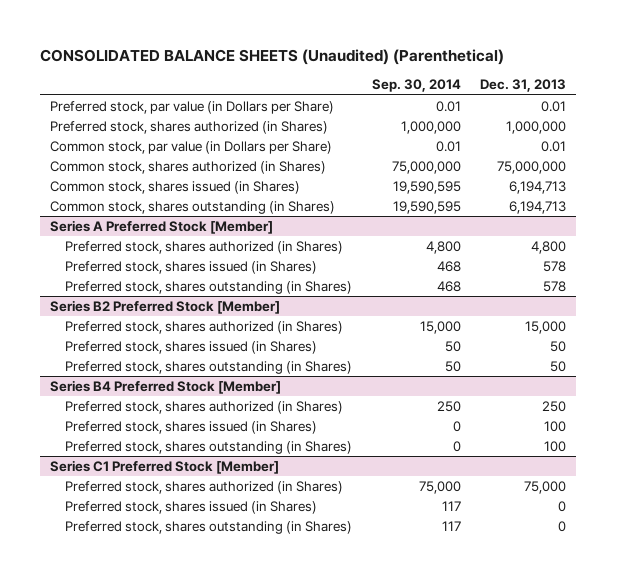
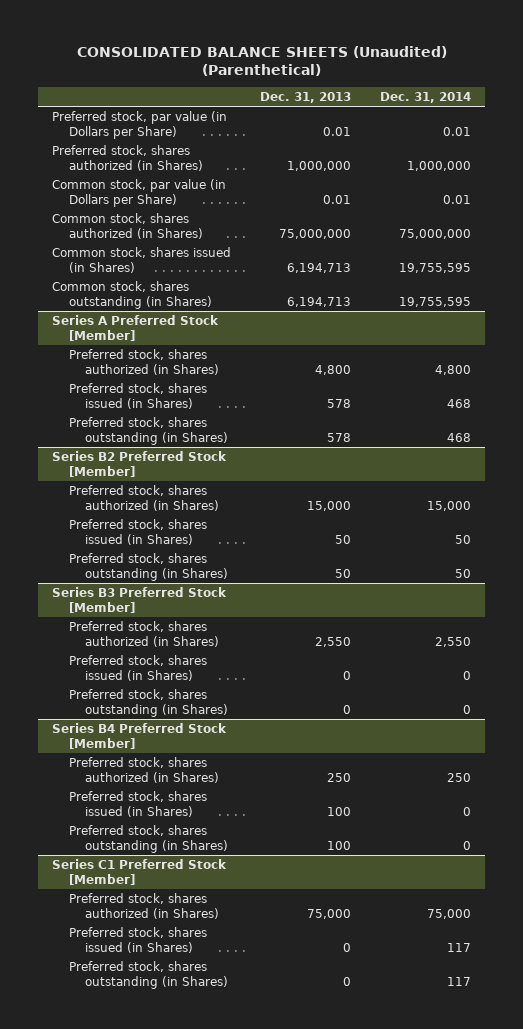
- | Sep. 30, 2014 | Dec. 31, 2013
+ | Dec. 31, 2013 | Dec. 31, 2014
+ Series B3 Preferred Stock [Member]
+ Preferred stock, shares authorized (in Shares) | 2,550 | 2,550
+ Preferred stock, shares issued (in Shares) | 0 | 0
+ Preferred stock, shares outstanding (in Shares) | 0 | 0

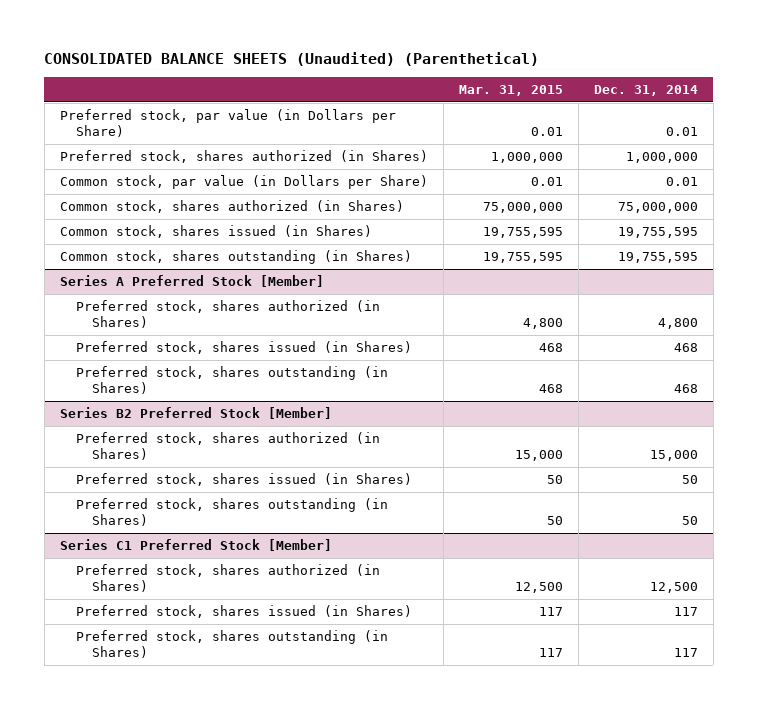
- | Dec. 31, 2013 | Dec. 31, 2014
+ | Mar. 31, 2015 | Dec. 31, 2014
- Series B3 Preferred Stock [Member]
- Preferred stock, shares authorized (in Shares) | 2,550 | 2,550
- Preferred stock, shares issued (in Shares) | 0 | 0
- Preferred stock, shares outstanding (in Shares) | 0 | 0
- Series B4 Preferred Stock [Member]
- Preferred stock, shares authorized (in Shares) | 250 | 250
- Preferred stock, shares issued (in Shares) | 100 | 0
- Preferred stock, shares outstanding (in Shares) | 100 | 0
@ Series C1 Preferred Stock [Member]
- Preferred stock, shares authorized (in Shares) | 75,000 | 75,000
+ Preferred stock, shares authorized (in Shares) | 12,500 | 12,500

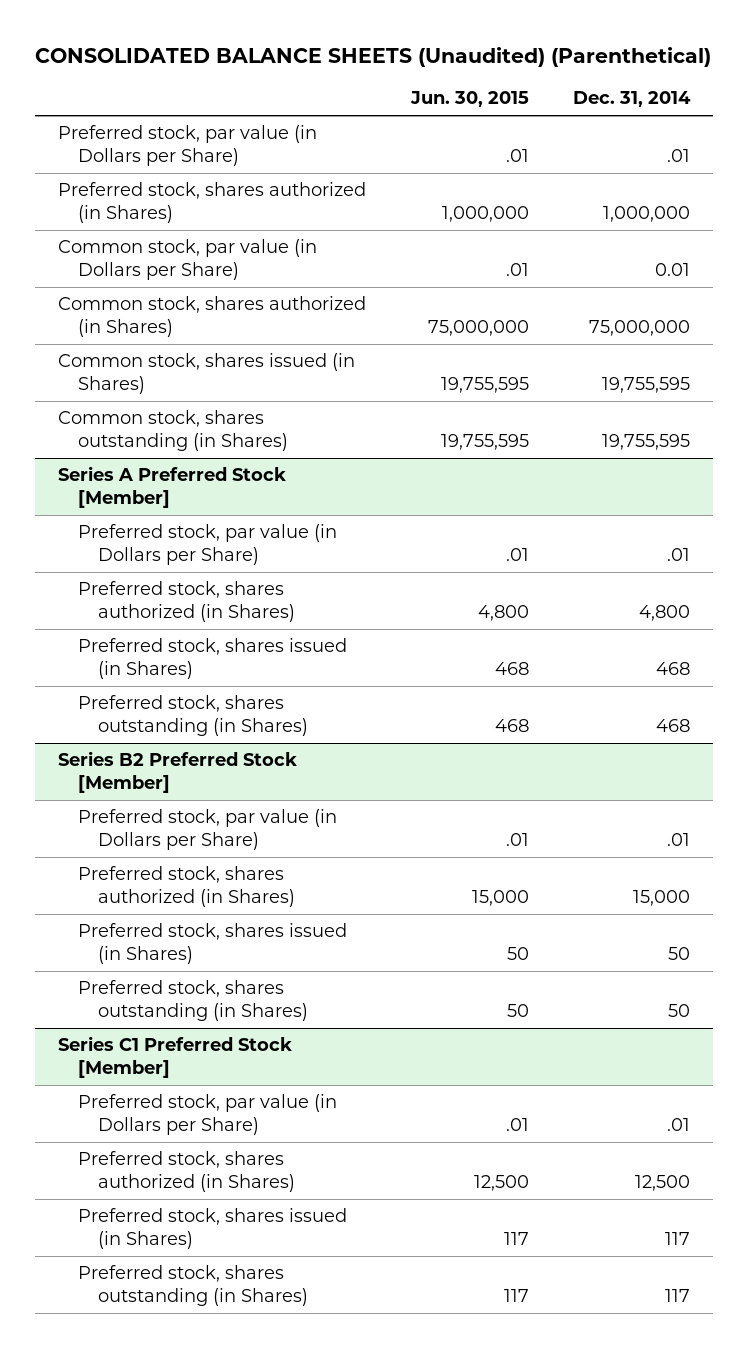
- | Mar. 31, 2015 | Dec. 31, 2014
+ | Jun. 30, 2015 | Dec. 31, 2014
- Preferred stock, par value (in Dollars per Share) | 0.01 | 0.01
+ Preferred stock, par value (in Dollars per Share) | .01 | .01
@ Series A Preferred Stock [Member]
+ Preferred stock, par value (in Dollars per Share) | .01 | .01
@ Series B2 Preferred Stock [Member]
+ Preferred stock, par value (in Dollars per Share) | .01 | .01
@ Series C1 Preferred Stock [Member]
+ Preferred stock, par value (in Dollars per Share) | .01 | .01

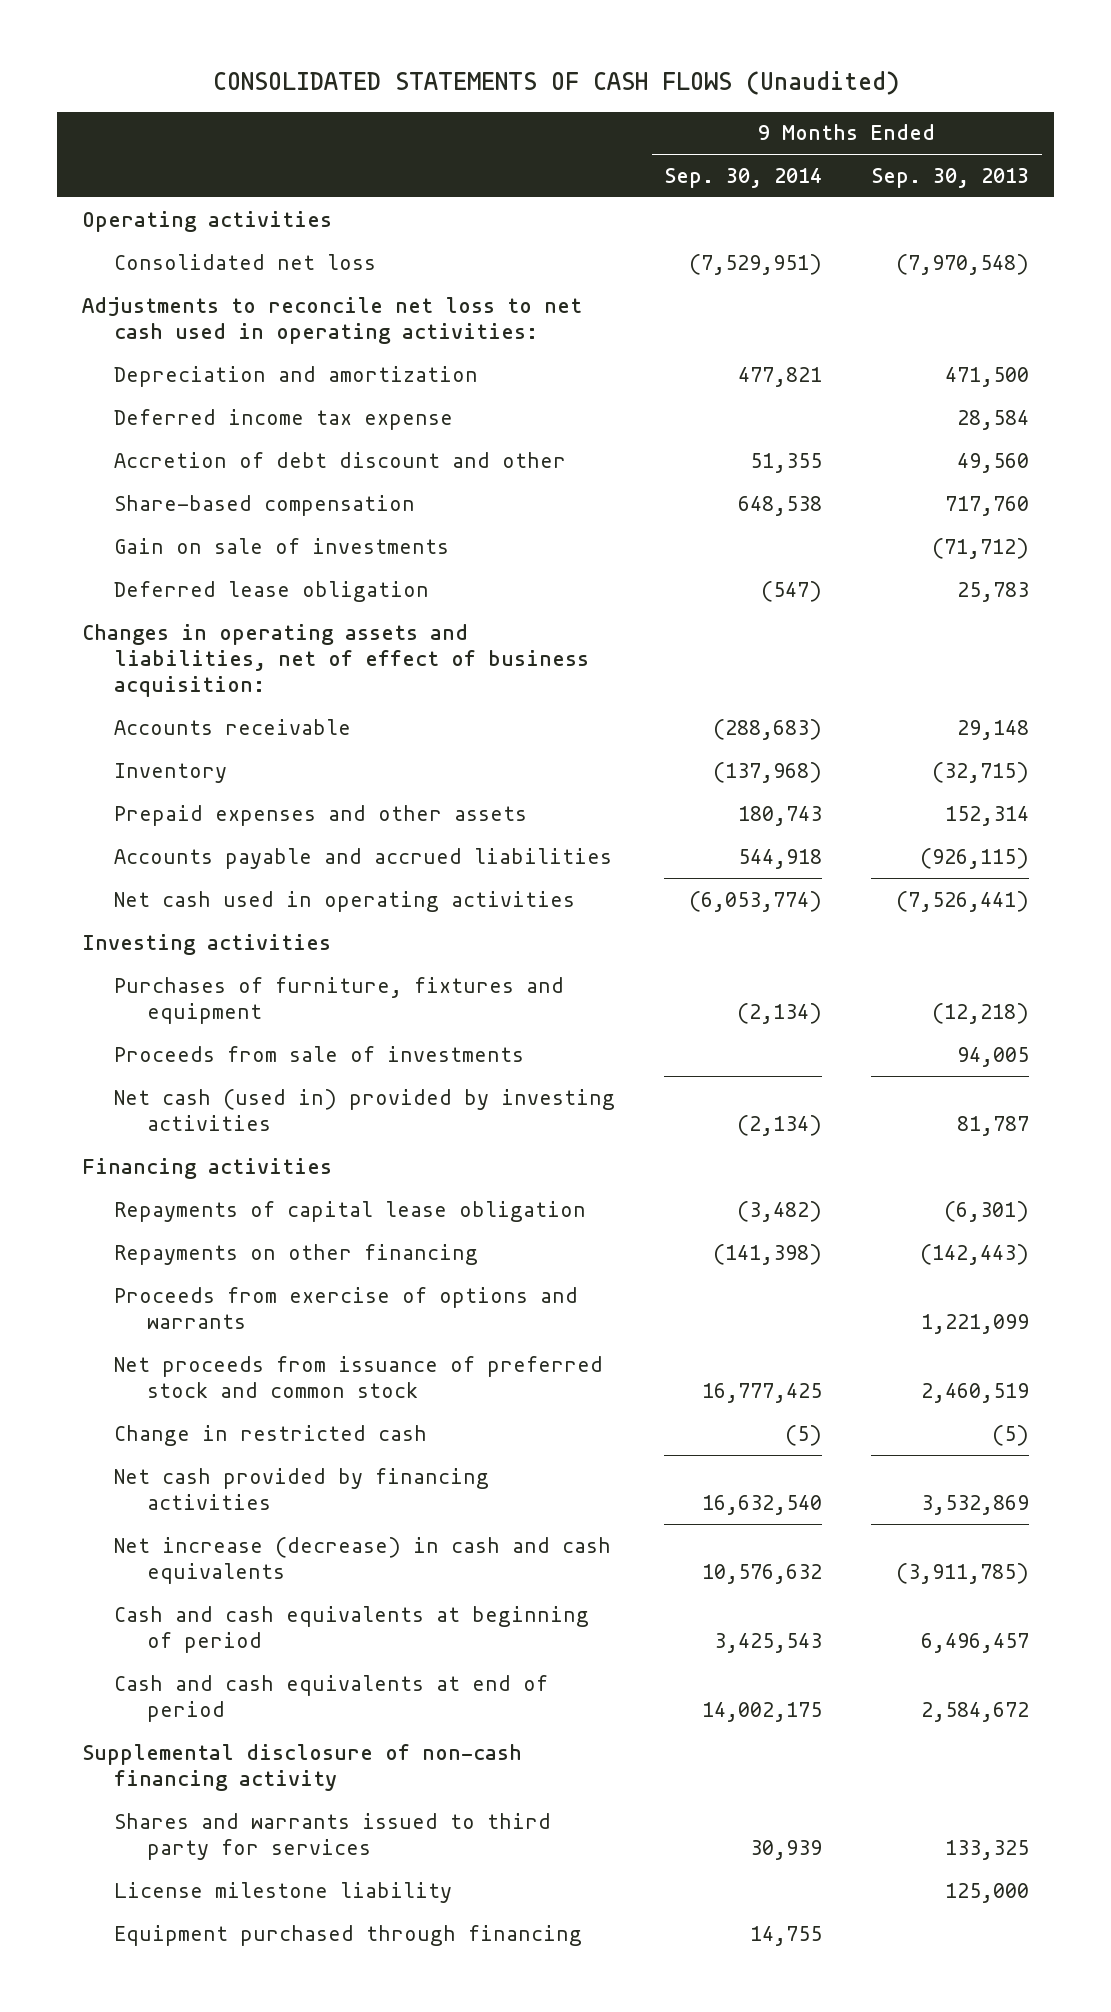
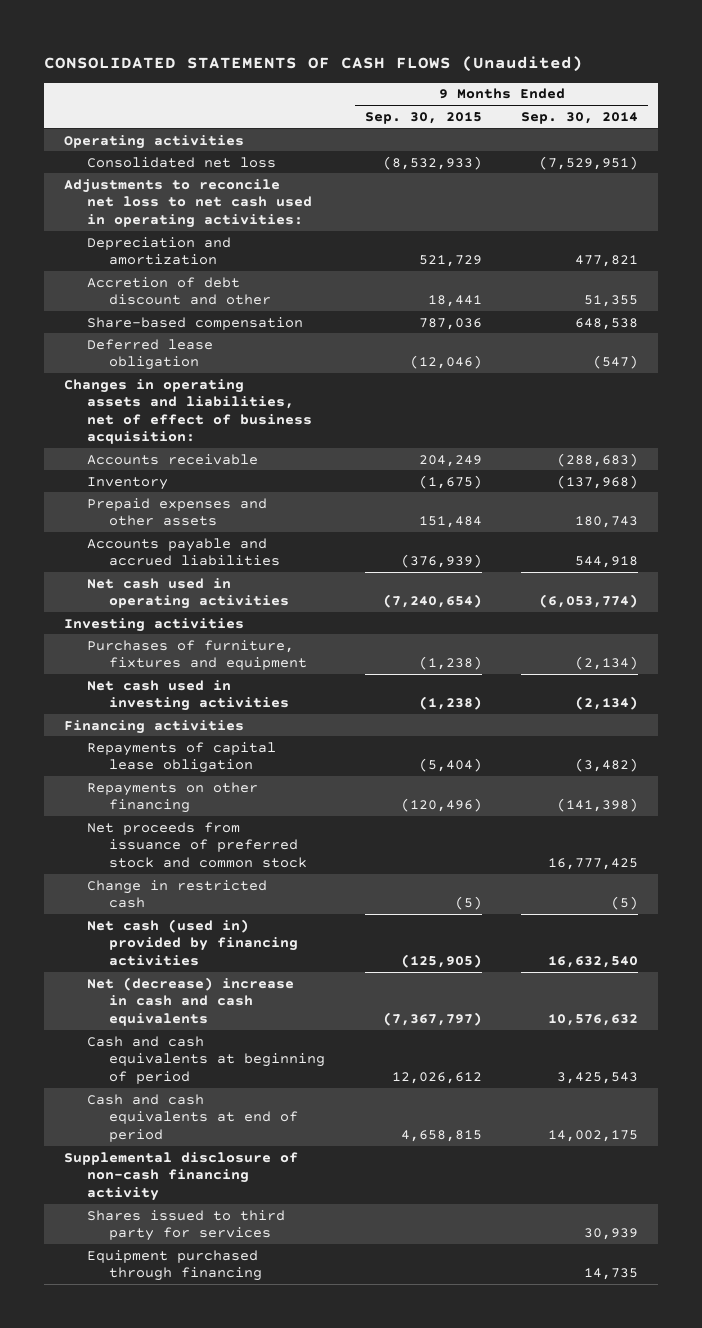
- | 9 Months Ended Sep. 30, 2014 | 9 Months Ended Sep. 30, 2013
+ | 9 Months Ended Sep. 30, 2015 | 9 Months Ended Sep. 30, 2014
- Deferred income tax expense | | 28,584
- Gain on sale of investments | | (71,712)
- Proceeds from sale of investments | | 94,005
- Net cash (used in) provided by investing activities | (2,134) | 81,787
+ Net cash used in investing activities | (1,238) | (2,134)
- Proceeds from exercise of options and warrants | | 1,221,099
- Net cash provided by financing activities | 16,632,540 | 3,532,869
- Net increase (decrease) in cash and cash equivalents | 10,576,632 | (3,911,785)
+ Net cash (used in) provided by financing activities | (125,905) | 16,632,540
+ Net (decrease) increase in cash and cash equivalents | (7,367,797) | 10,576,632
- Shares and warrants issued to third party for services | 30,939 | 133,325
- License milestone liability | | 125,000
- Equipment purchased through financing | 14,755 |
+ Shares issued to third party for services | | 30,939
+ Equipment purchased through financing | | 14,735

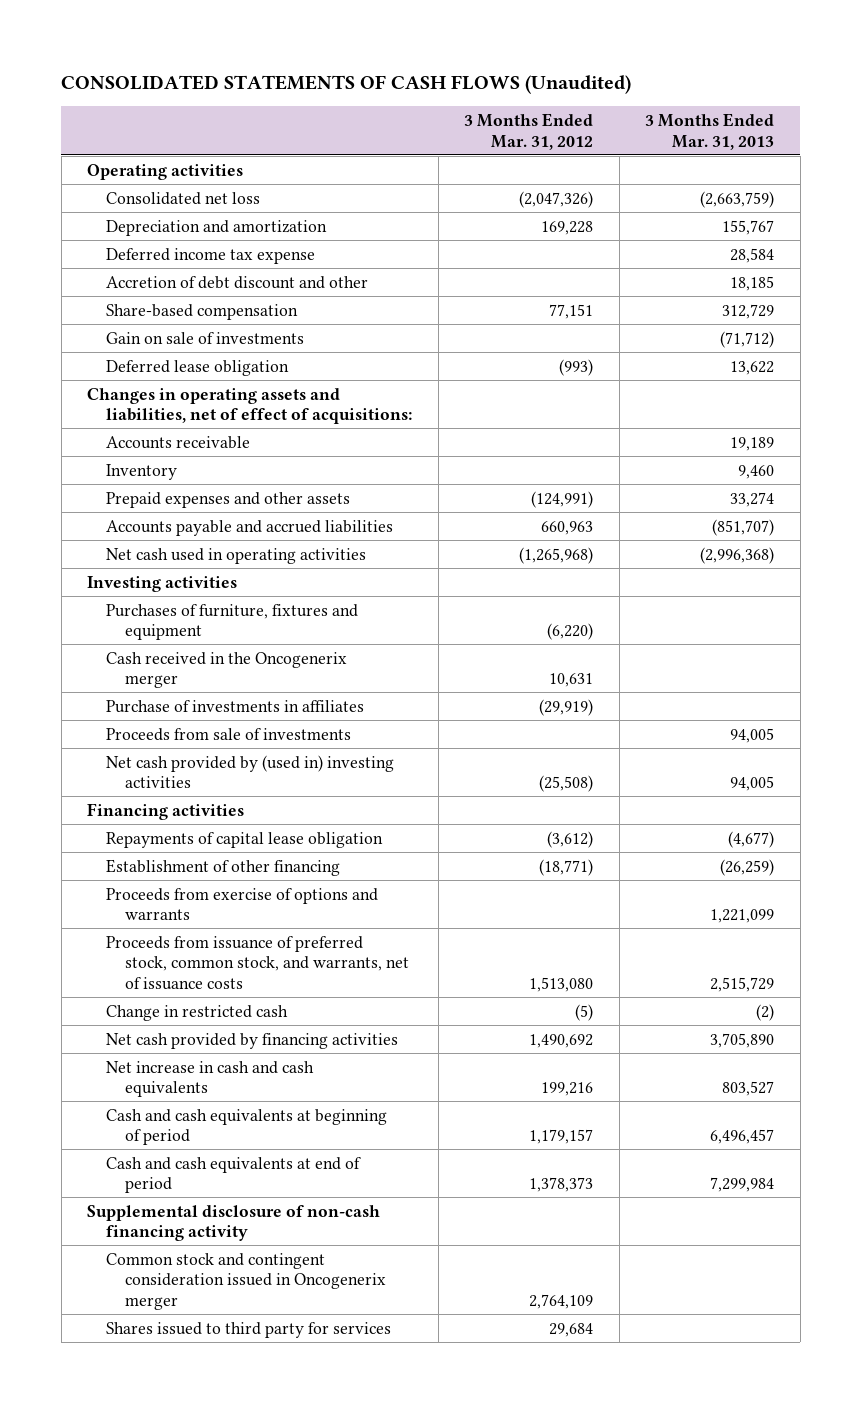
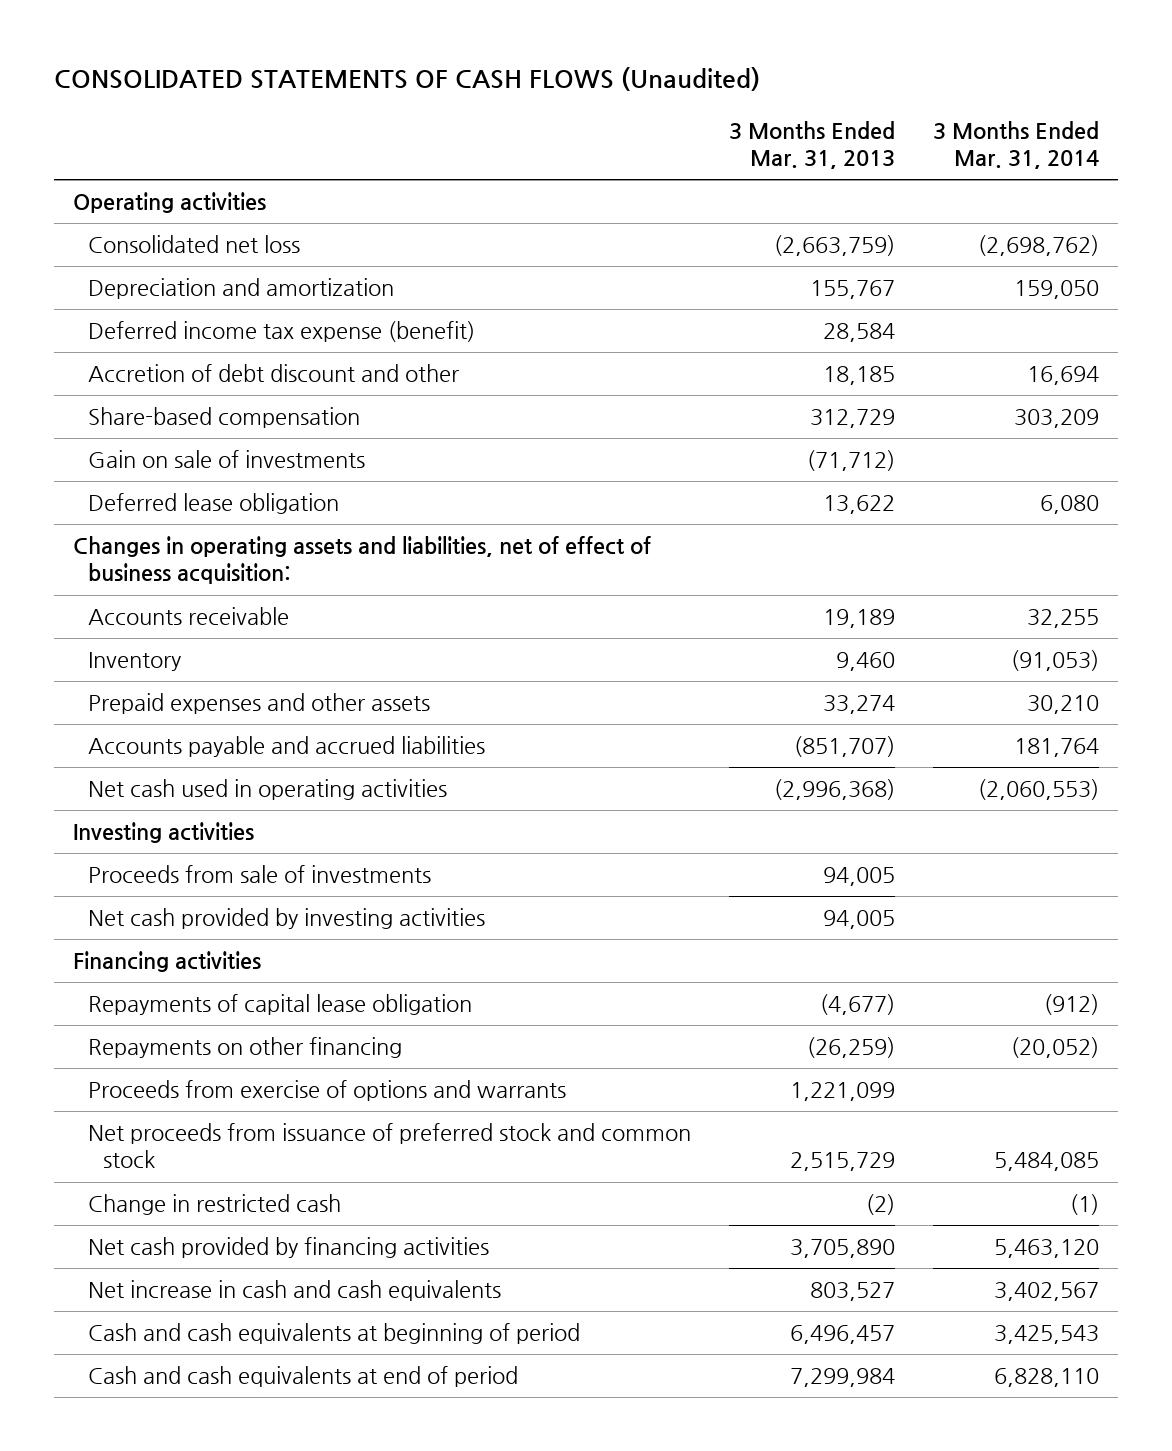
- | 3 Months Ended Mar. 31, 2012 | 3 Months Ended Mar. 31, 2013
+ | 3 Months Ended Mar. 31, 2013 | 3 Months Ended Mar. 31, 2014
- Deferred income tax expense | | 28,584
+ Deferred income tax expense (benefit) | 28,584 |
- Changes in operating assets and liabilities, net of effect of acquisitions:
+ Changes in operating assets and liabilities, net of effect of business acquisition:
- Purchases of furniture, fixtures and equipment | (6,220) |
- Cash received in the Oncogenerix merger | 10,631 |
- Purchase of investments in affiliates | (29,919) |
- Net cash provided by (used in) investing activities | (25,508) | 94,005
+ Net cash provided by investing activities | 94,005 |
- Establishment of other financing | (18,771) | (26,259)
+ Repayments on other financing | (26,259) | (20,052)
- Proceeds from issuance of preferred stock, common stock, and warrants, net of issuance costs | 1,513,080 | 2,515,729
+ Net proceeds from issuance of preferred stock and common stock | 2,515,729 | 5,484,085
- Supplemental disclosure of non-cash financing activity
- Common stock and contingent consideration issued in Oncogenerix merger | 2,764,109 |
- Shares issued to third party for services | 29,684 |

